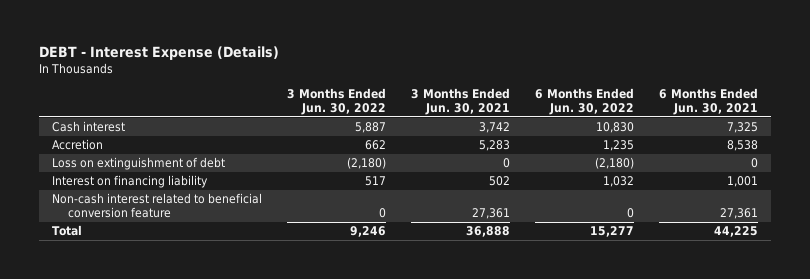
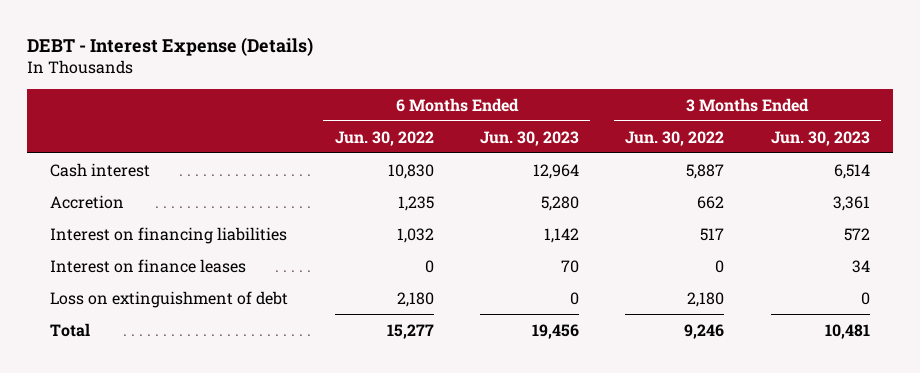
- | 3 Months Ended Jun. 30, 2022 | 3 Months Ended Jun. 30, 2021 | 6 Months Ended Jun. 30, 2022 | 6 Months Ended Jun. 30, 2021
+ | 6 Months Ended Jun. 30, 2022 | 6 Months Ended Jun. 30, 2023 | 3 Months Ended Jun. 30, 2022 | 3 Months Ended Jun. 30, 2023
- Loss on extinguishment of debt | (2,180) | 0 | (2,180) | 0
- Interest on financing liability | 517 | 502 | 1,032 | 1,001
- Non-cash interest related to beneficial conversion feature | 0 | 27,361 | 0 | 27,361
+ Interest on financing liabilities | 1,032 | 1,142 | 517 | 572
+ Interest on finance leases | 0 | 70 | 0 | 34
+ Loss on extinguishment of debt | 2,180 | 0 | 2,180 | 0

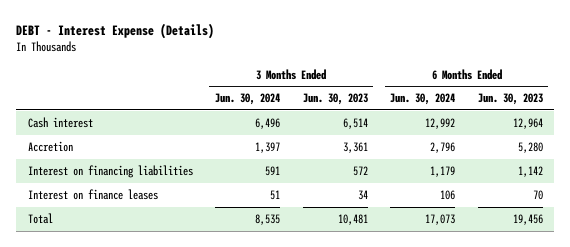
- | 6 Months Ended Jun. 30, 2022 | 6 Months Ended Jun. 30, 2023 | 3 Months Ended Jun. 30, 2022 | 3 Months Ended Jun. 30, 2023
+ | 3 Months Ended Jun. 30, 2024 | 3 Months Ended Jun. 30, 2023 | 6 Months Ended Jun. 30, 2024 | 6 Months Ended Jun. 30, 2023
- Loss on extinguishment of debt | 2,180 | 0 | 2,180 | 0

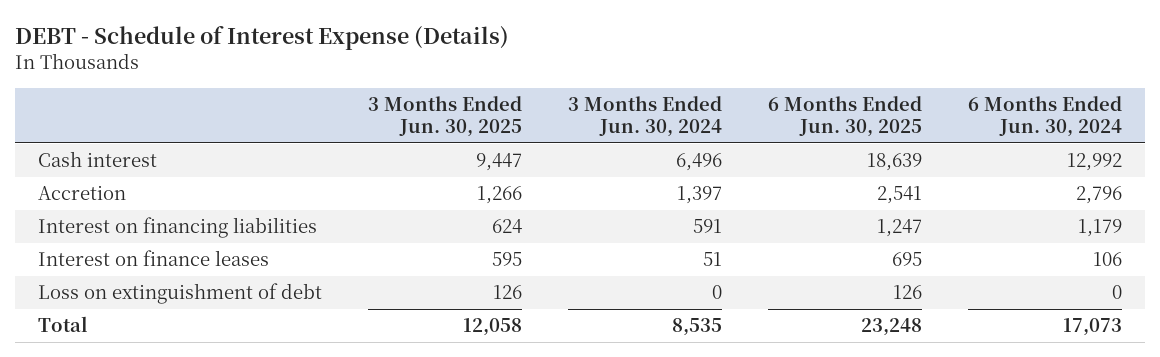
- DEBT - Interest Expense (Details)
+ DEBT - Schedule of Interest Expense (Details)
- | 3 Months Ended Jun. 30, 2024 | 3 Months Ended Jun. 30, 2023 | 6 Months Ended Jun. 30, 2024 | 6 Months Ended Jun. 30, 2023
+ | 3 Months Ended Jun. 30, 2025 | 3 Months Ended Jun. 30, 2024 | 6 Months Ended Jun. 30, 2025 | 6 Months Ended Jun. 30, 2024
+ Loss on extinguishment of debt | 126 | 0 | 126 | 0

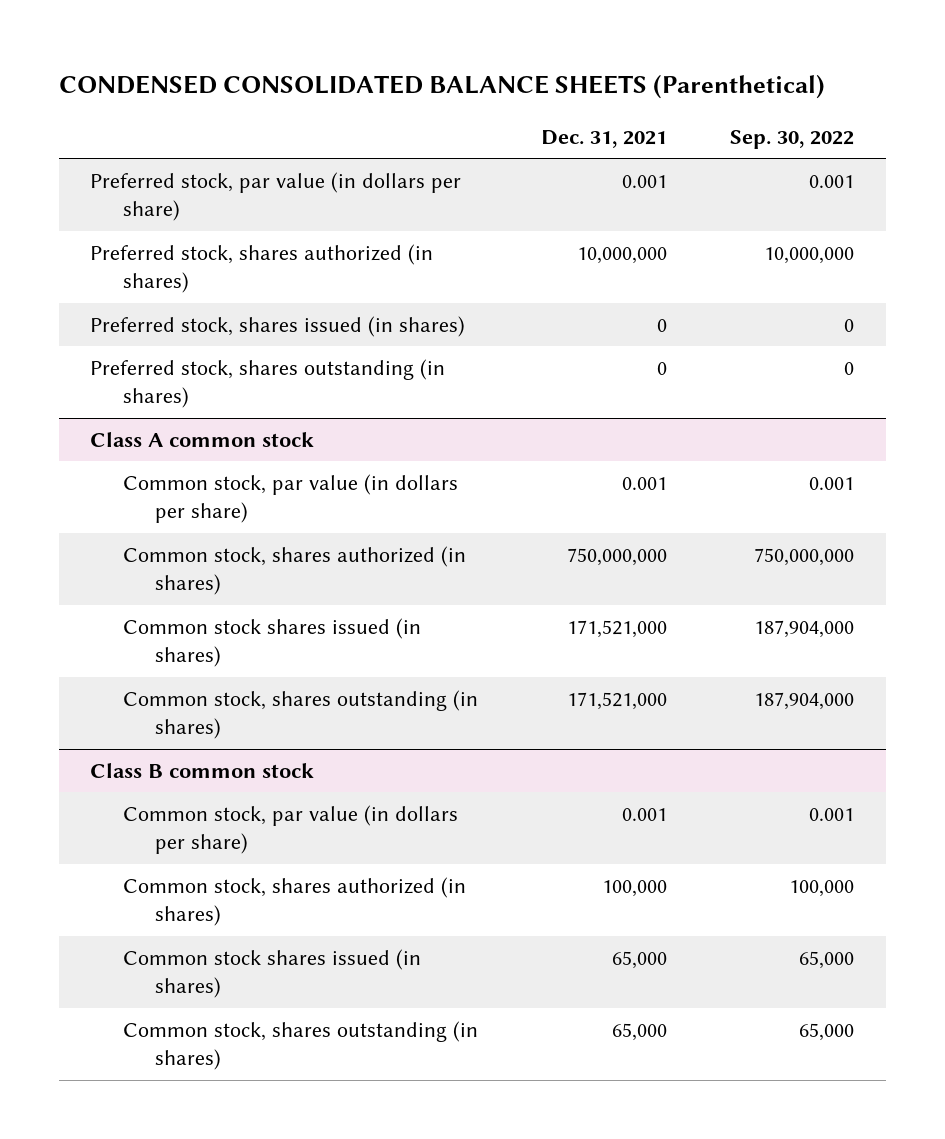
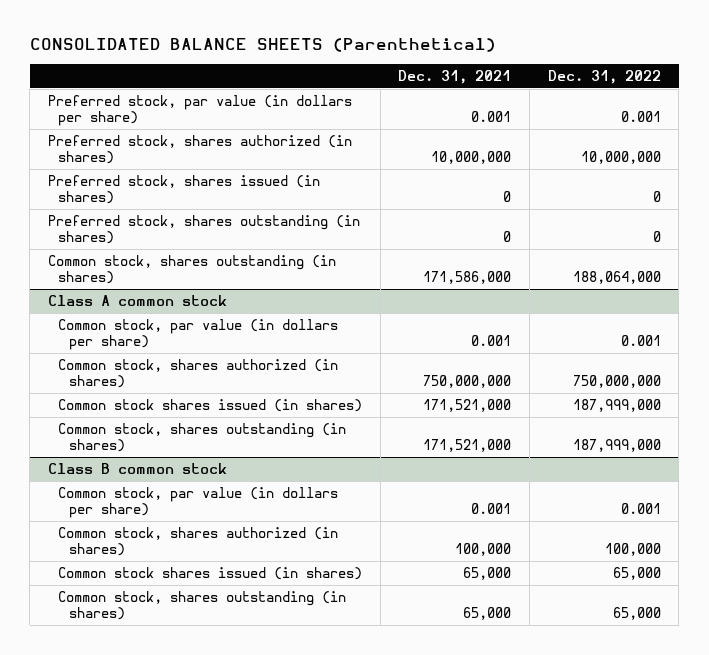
- CONDENSED CONSOLIDATED BALANCE SHEETS (Parenthetical)
+ CONSOLIDATED BALANCE SHEETS (Parenthetical)
- | Dec. 31, 2021 | Sep. 30, 2022
+ | Dec. 31, 2021 | Dec. 31, 2022
+ Common stock, shares outstanding (in shares) | 171,586,000 | 188,064,000

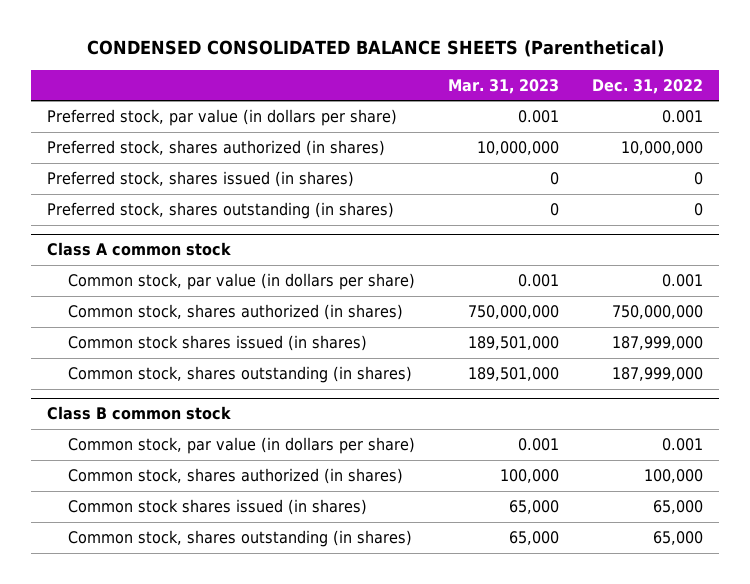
- CONSOLIDATED BALANCE SHEETS (Parenthetical)
+ CONDENSED CONSOLIDATED BALANCE SHEETS (Parenthetical)
- | Dec. 31, 2021 | Dec. 31, 2022
+ | Mar. 31, 2023 | Dec. 31, 2022
- Common stock, shares outstanding (in shares) | 171,586,000 | 188,064,000

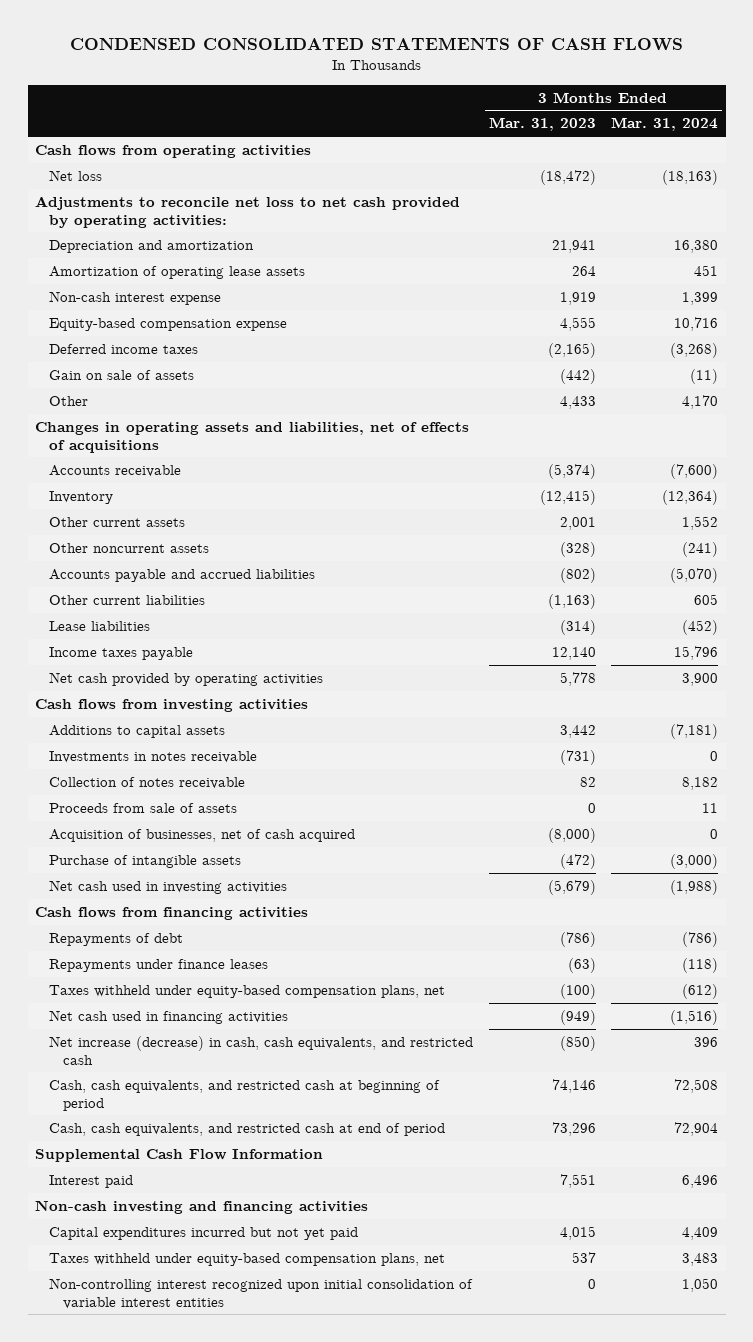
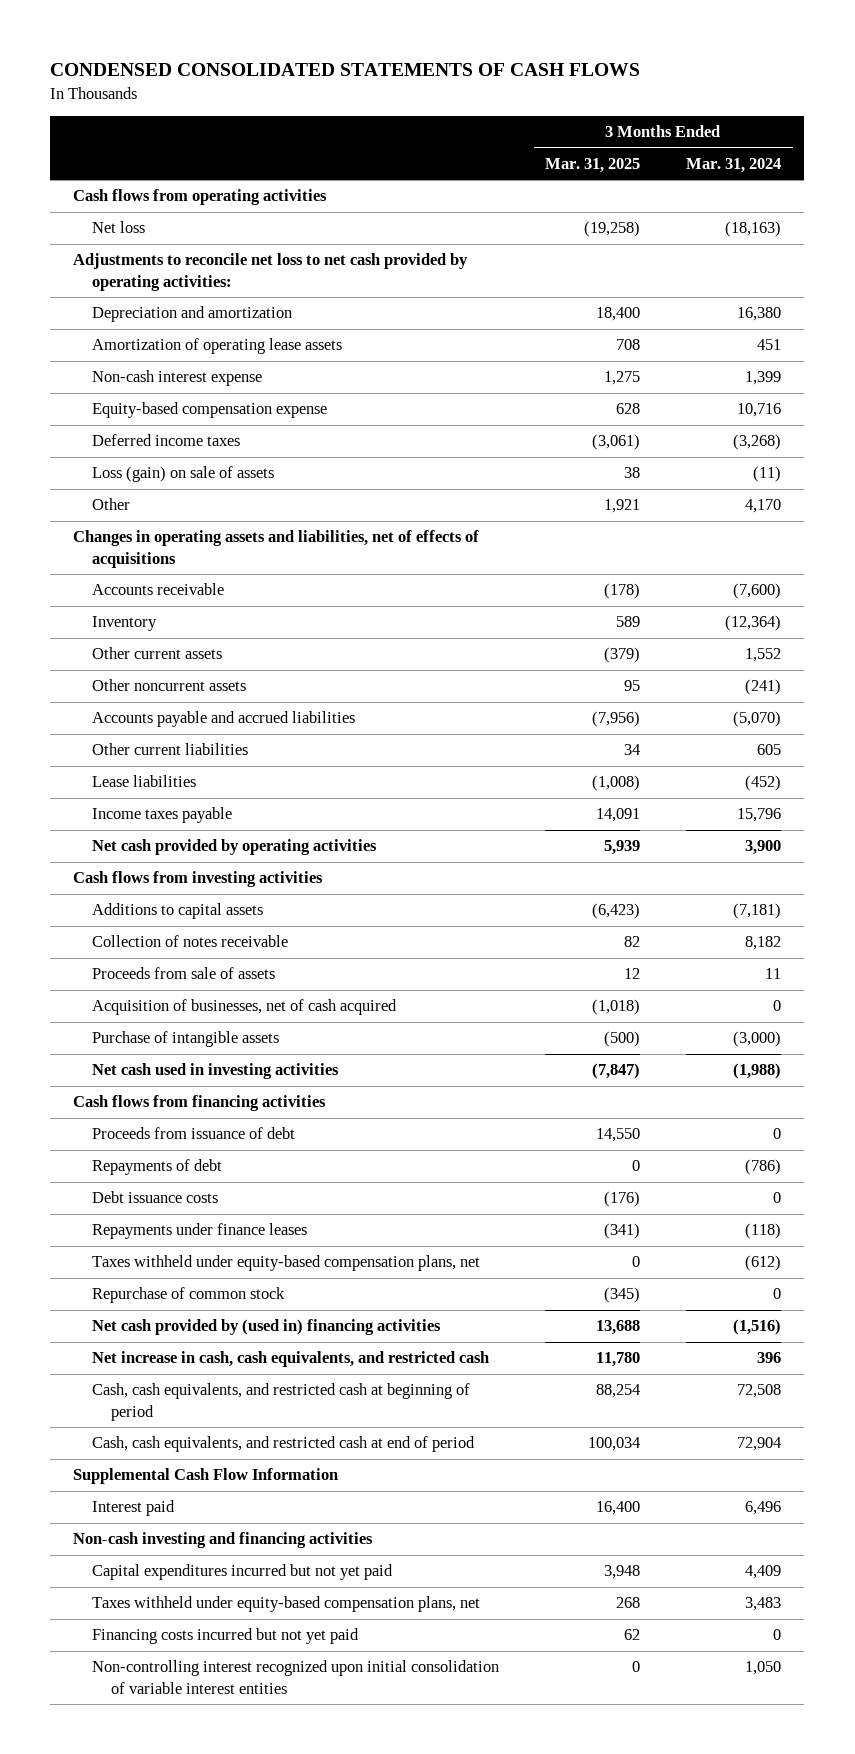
- | 3 Months Ended Mar. 31, 2023 | 3 Months Ended Mar. 31, 2024
+ | 3 Months Ended Mar. 31, 2025 | 3 Months Ended Mar. 31, 2024
- Gain on sale of assets | (442) | (11)
+ Loss (gain) on sale of assets | 38 | (11)
- Investments in notes receivable | (731) | 0
+ Proceeds from issuance of debt | 14,550 | 0
+ Debt issuance costs | (176) | 0
- Net cash used in financing activities | (949) | (1,516)
- Net increase (decrease) in cash, cash equivalents, and restricted cash | (850) | 396
+ Repurchase of common stock | (345) | 0
+ Net cash provided by (used in) financing activities | 13,688 | (1,516)
+ Net increase in cash, cash equivalents, and restricted cash | 11,780 | 396
+ Financing costs incurred but not yet paid | 62 | 0

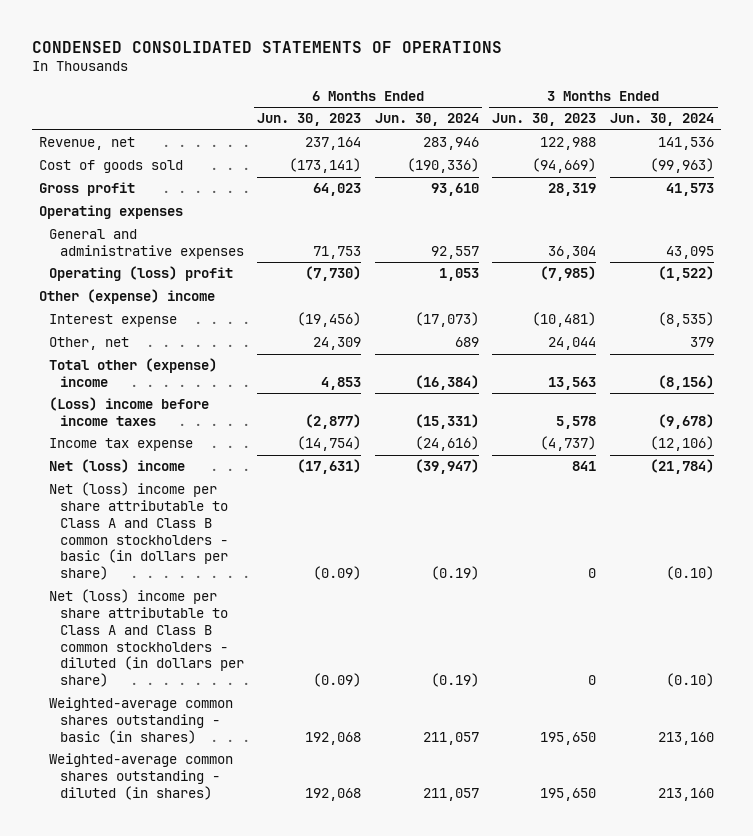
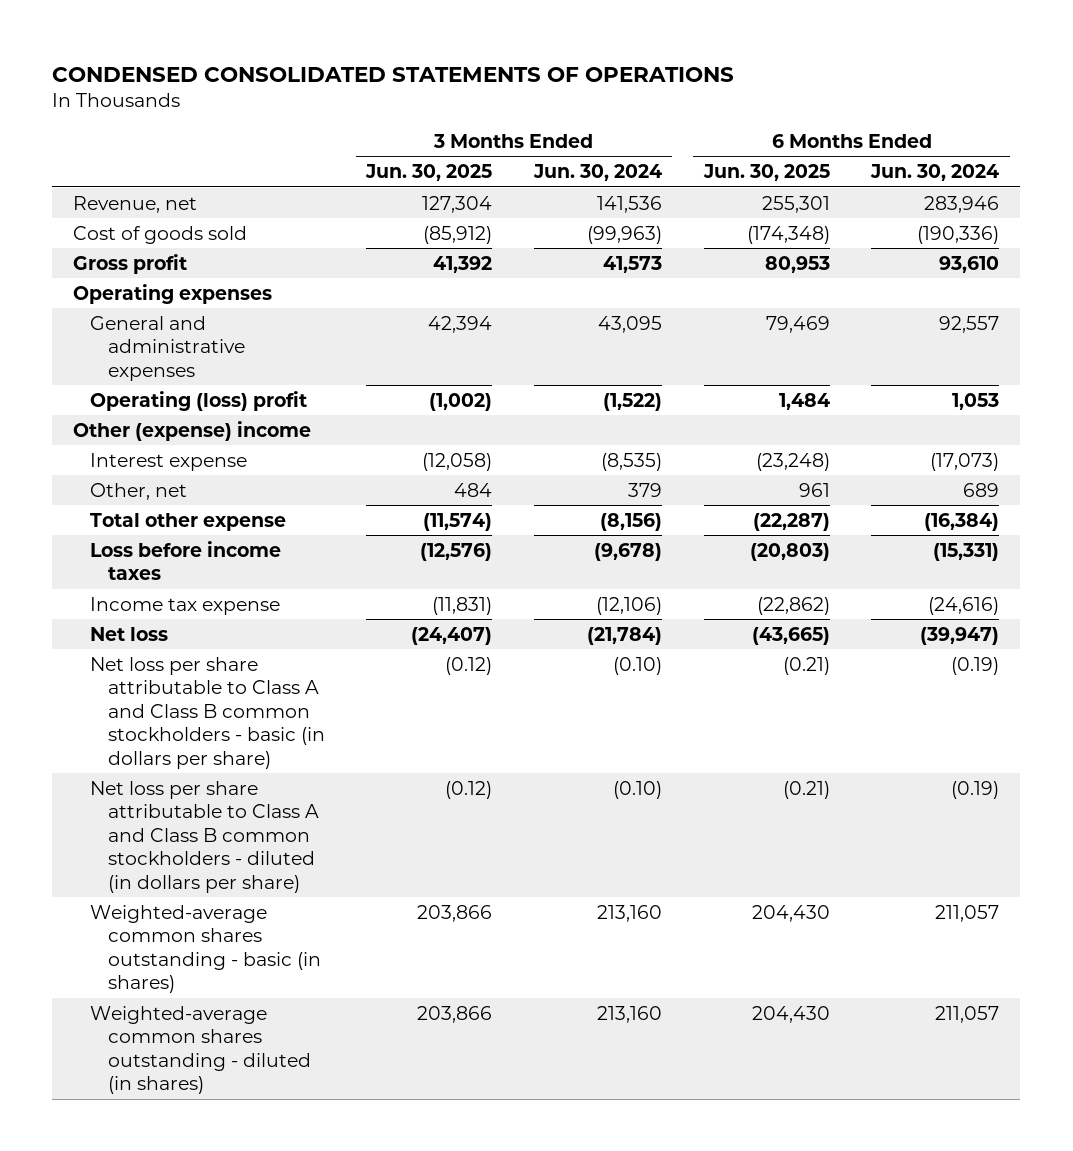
- | 6 Months Ended Jun. 30, 2023 | 6 Months Ended Jun. 30, 2024 | 3 Months Ended Jun. 30, 2023 | 3 Months Ended Jun. 30, 2024
+ | 3 Months Ended Jun. 30, 2025 | 3 Months Ended Jun. 30, 2024 | 6 Months Ended Jun. 30, 2025 | 6 Months Ended Jun. 30, 2024
- Total other (expense) income | 4,853 | (16,384) | 13,563 | (8,156)
- (Loss) income before income taxes | (2,877) | (15,331) | 5,578 | (9,678)
+ Total other expense | (11,574) | (8,156) | (22,287) | (16,384)
+ Loss before income taxes | (12,576) | (9,678) | (20,803) | (15,331)
- Net (loss) income | (17,631) | (39,947) | 841 | (21,784)
- Net (loss) income per share attributable to Class A and Class B common stockholders - basic (in dollars per share) | (0.09) | (0.19) | 0 | (0.10)
- Net (loss) income per share attributable to Class A and Class B common stockholders - diluted (in dollars per share) | (0.09) | (0.19) | 0 | (0.10)
+ Net loss | (24,407) | (21,784) | (43,665) | (39,947)
+ Net loss per share attributable to Class A and Class B common stockholders - basic (in dollars per share) | (0.12) | (0.10) | (0.21) | (0.19)
+ Net loss per share attributable to Class A and Class B common stockholders - diluted (in dollars per share) | (0.12) | (0.10) | (0.21) | (0.19)

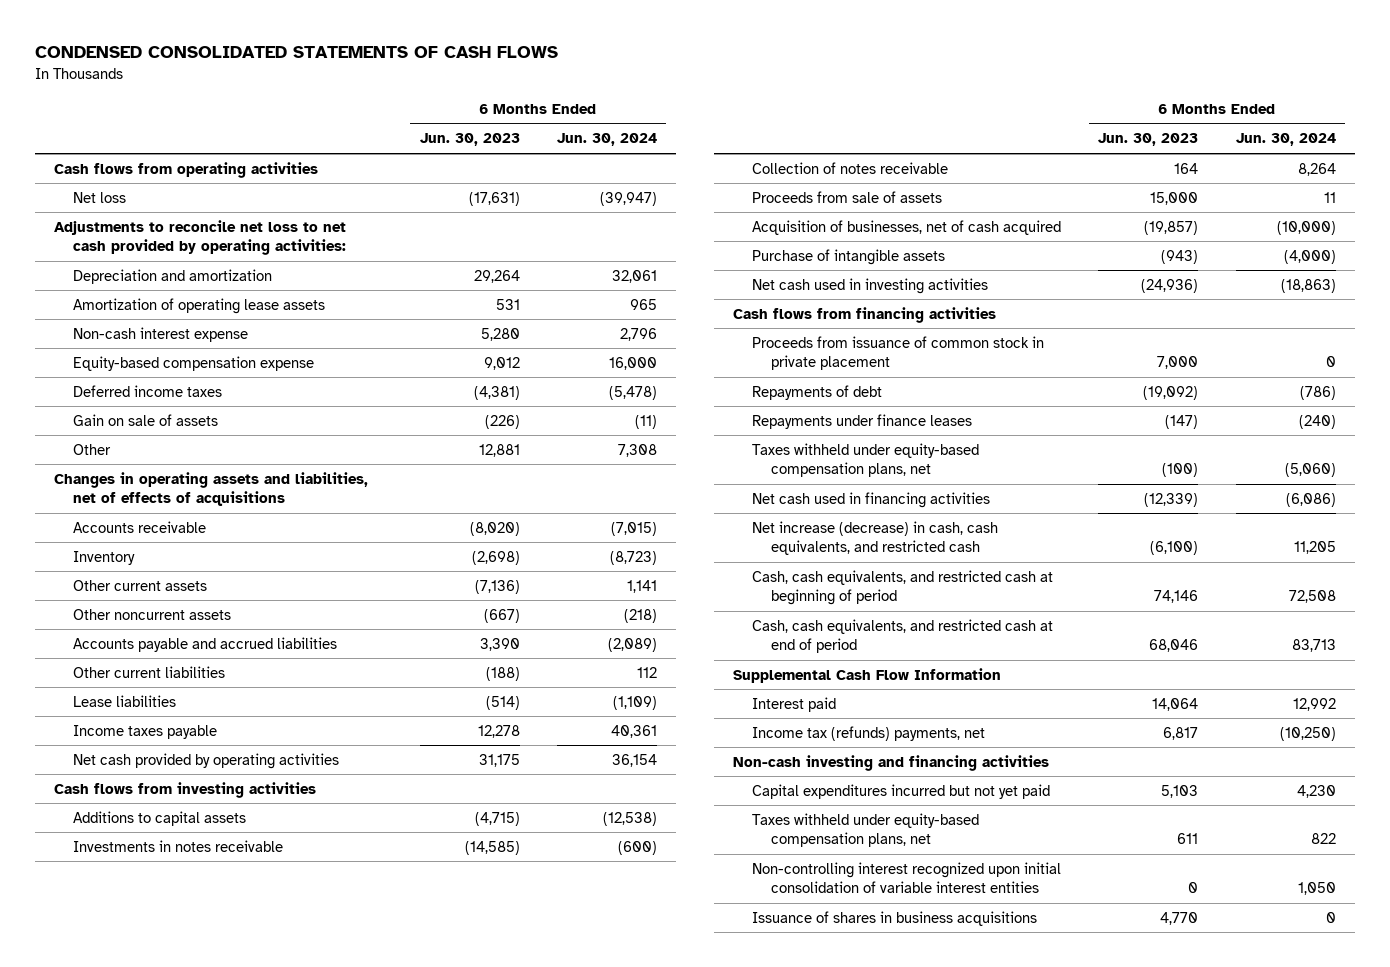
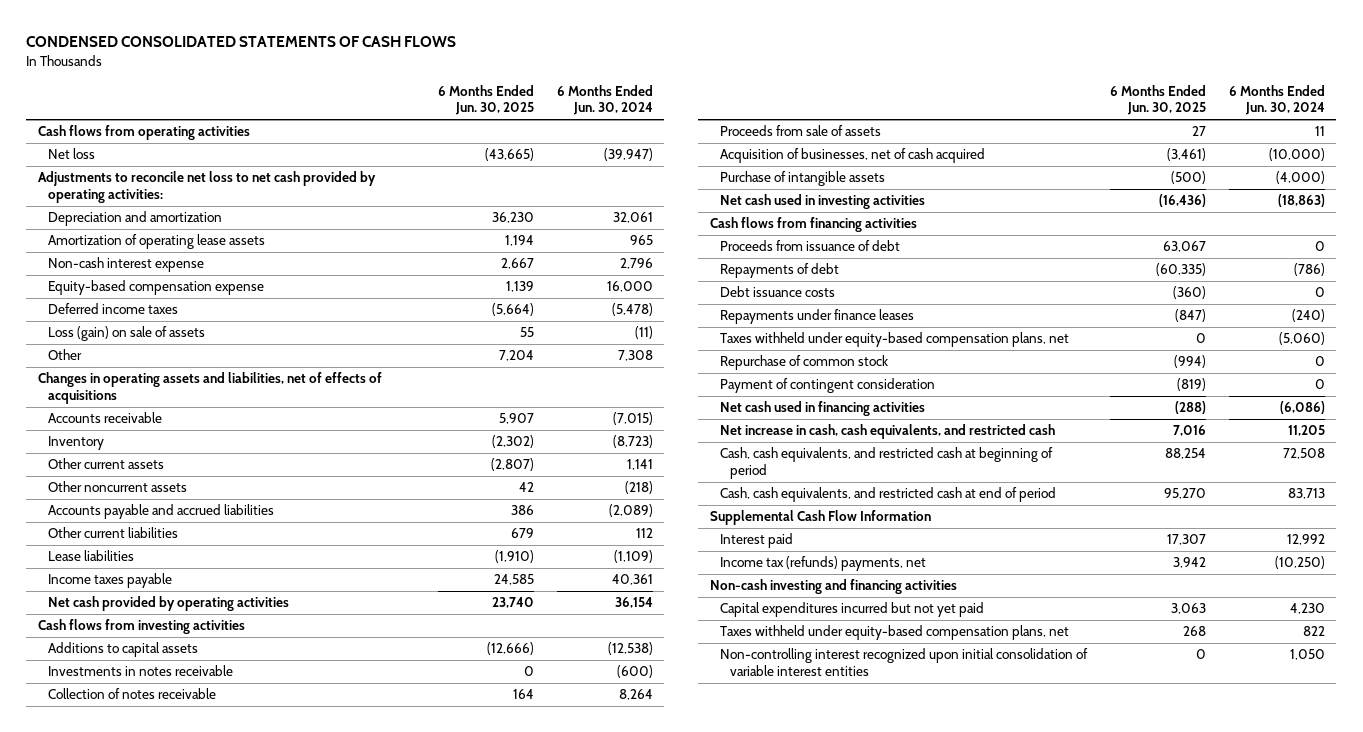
- | 6 Months Ended Jun. 30, 2023 | 6 Months Ended Jun. 30, 2024
+ | 6 Months Ended Jun. 30, 2025 | 6 Months Ended Jun. 30, 2024
- Gain on sale of assets | (226) | (11)
+ Loss (gain) on sale of assets | 55 | (11)
- Proceeds from issuance of common stock in private placement | 7,000 | 0
+ Proceeds from issuance of debt | 63,067 | 0
+ Debt issuance costs | (360) | 0
+ Repurchase of common stock | (994) | 0
+ Payment of contingent consideration | (819) | 0
- Net increase (decrease) in cash, cash equivalents, and restricted cash | (6,100) | 11,205
+ Net increase in cash, cash equivalents, and restricted cash | 7,016 | 11,205
- Issuance of shares in business acquisitions | 4,770 | 0

